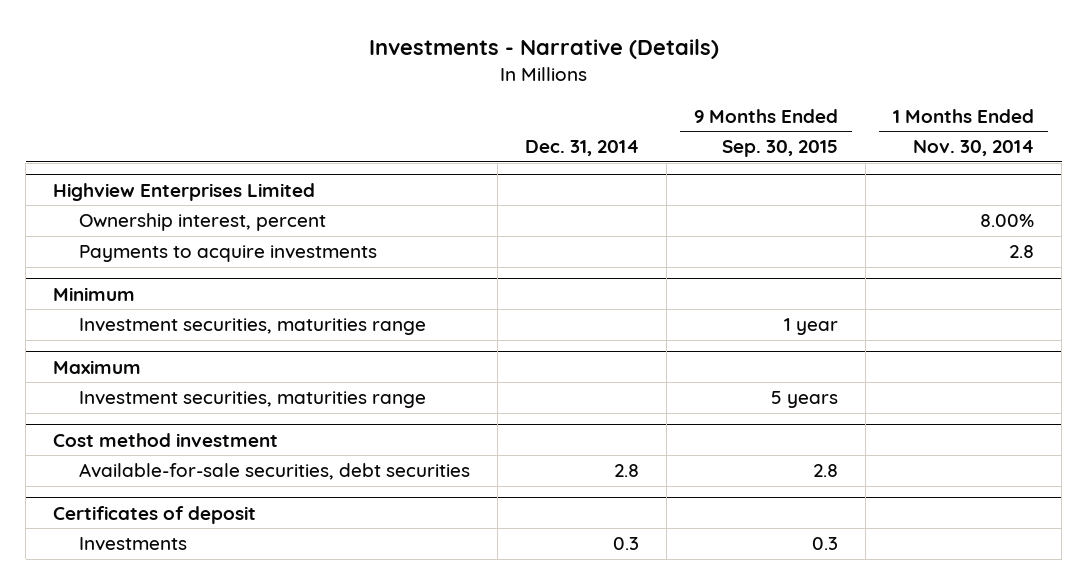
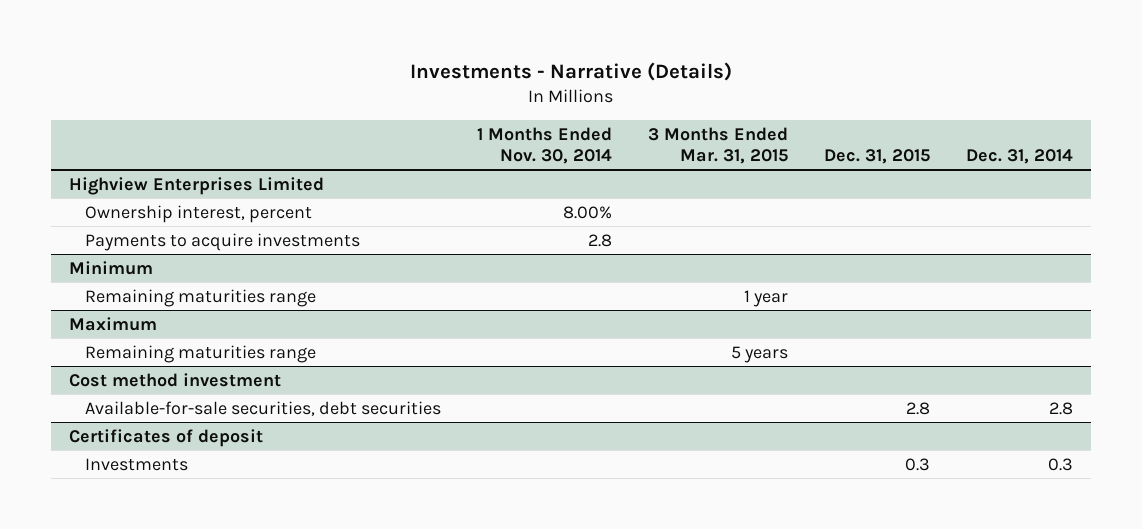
- | Dec. 31, 2014 | 9 Months Ended Sep. 30, 2015 | 1 Months Ended Nov. 30, 2014
+ | 1 Months Ended Nov. 30, 2014 | 3 Months Ended Mar. 31, 2015 | Dec. 31, 2015 | Dec. 31, 2014
@ Minimum
- Investment securities, maturities range | | 1 year |
+ Remaining maturities range | | 1 year | |
@ Maximum
- Investment securities, maturities range | | 5 years |
+ Remaining maturities range | | 5 years | |

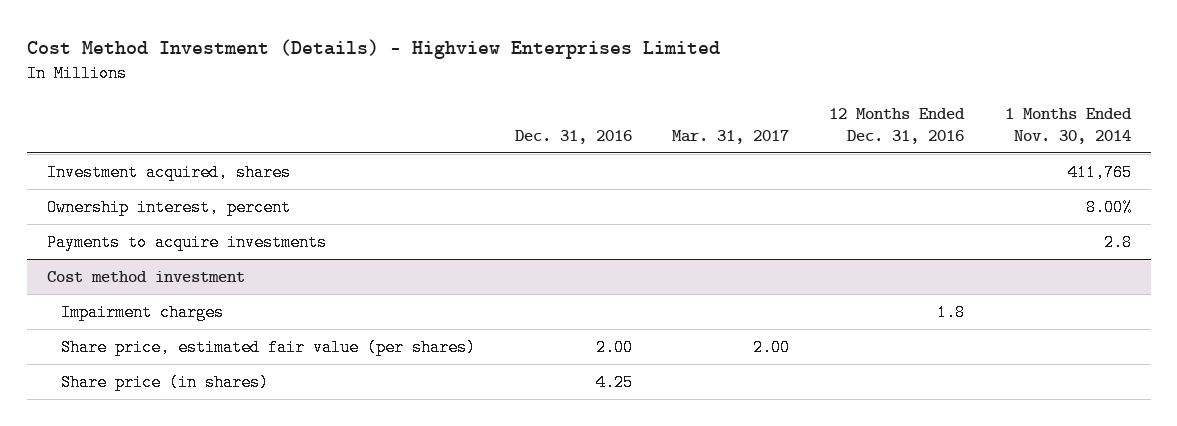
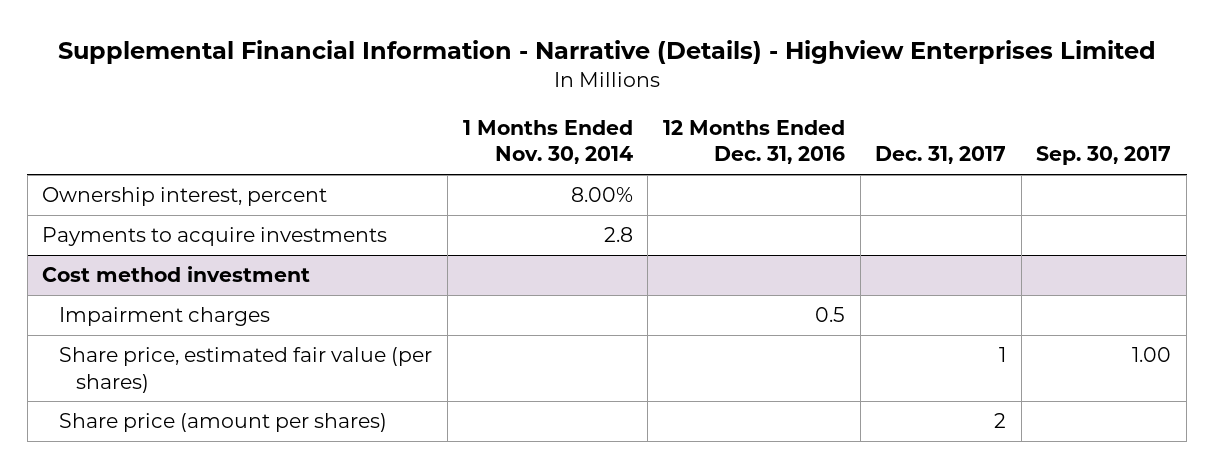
- Cost Method Investment (Details) - Highview Enterprises Limited
+ Supplemental Financial Information - Narrative (Details) - Highview Enterprises Limited
- | Dec. 31, 2016 | Mar. 31, 2017 | 12 Months Ended Dec. 31, 2016 | 1 Months Ended Nov. 30, 2014
+ | 1 Months Ended Nov. 30, 2014 | 12 Months Ended Dec. 31, 2016 | Dec. 31, 2017 | Sep. 30, 2017
- Investment acquired, shares | | | | 411,765
@ Cost method investment
- Impairment charges | | | 1.8 |
+ Impairment charges | | 0.5 | |
- Share price (in shares) | 4.25 | | |
+ Share price (amount per shares) | | | 2 |

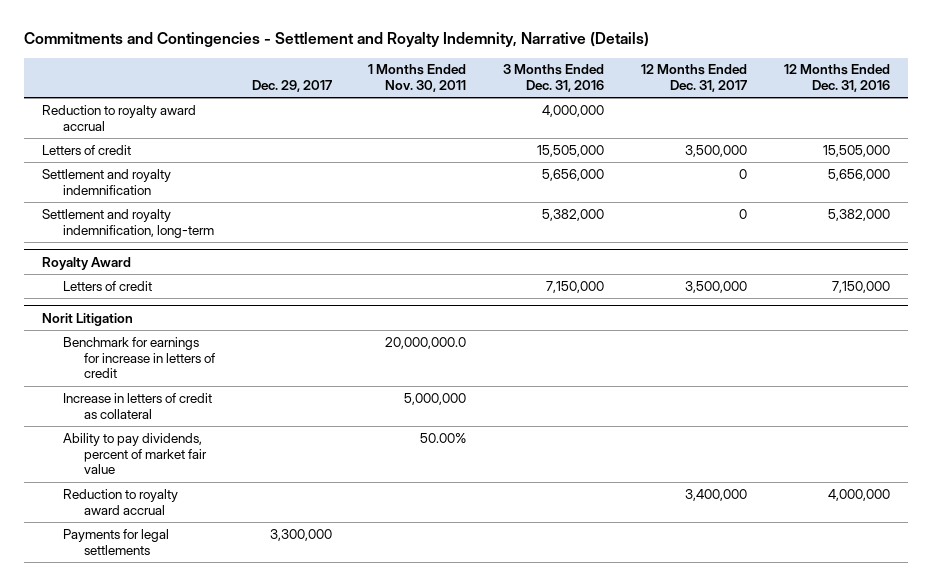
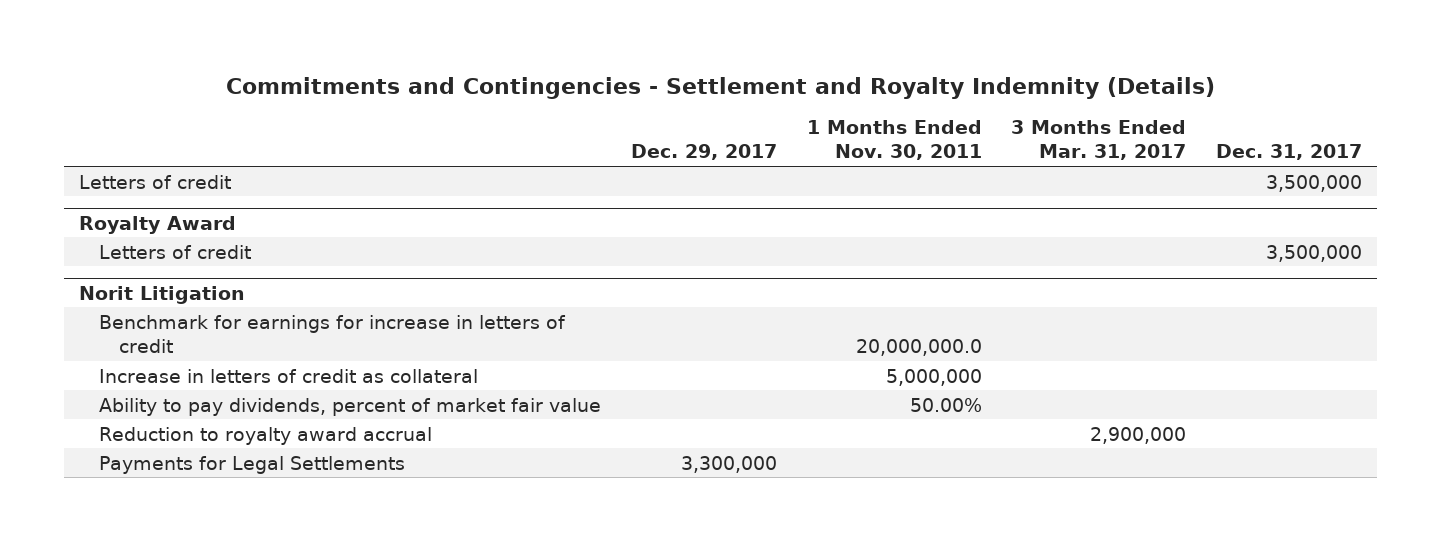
- Commitments and Contingencies - Settlement and Royalty Indemnity, Narrative (Details)
+ Commitments and Contingencies - Settlement and Royalty Indemnity (Details)
- | Dec. 29, 2017 | 1 Months Ended Nov. 30, 2011 | 3 Months Ended Dec. 31, 2016 | 12 Months Ended Dec. 31, 2017 | 12 Months Ended Dec. 31, 2016
+ | Dec. 29, 2017 | 1 Months Ended Nov. 30, 2011 | 3 Months Ended Mar. 31, 2017 | Dec. 31, 2017
- Reduction to royalty award accrual | | | 4,000,000 | |
- Settlement and royalty indemnification | | | 5,656,000 | 0 | 5,656,000
- Settlement and royalty indemnification, long-term | | | 5,382,000 | 0 | 5,382,000
@ Norit Litigation
- Payments for legal settlements | 3,300,000 | | | |
+ Payments for Legal Settlements | 3,300,000 | | |

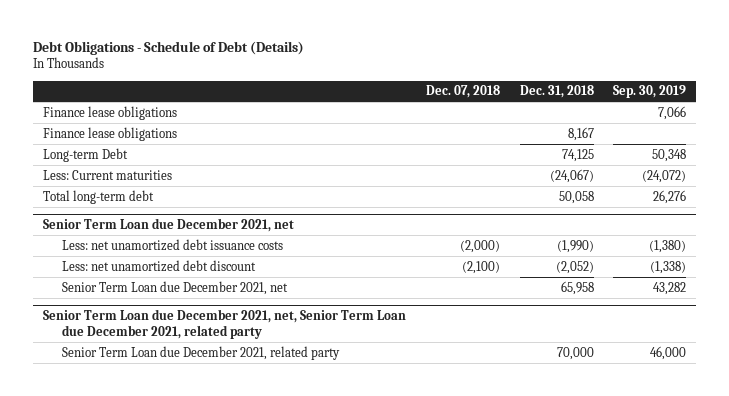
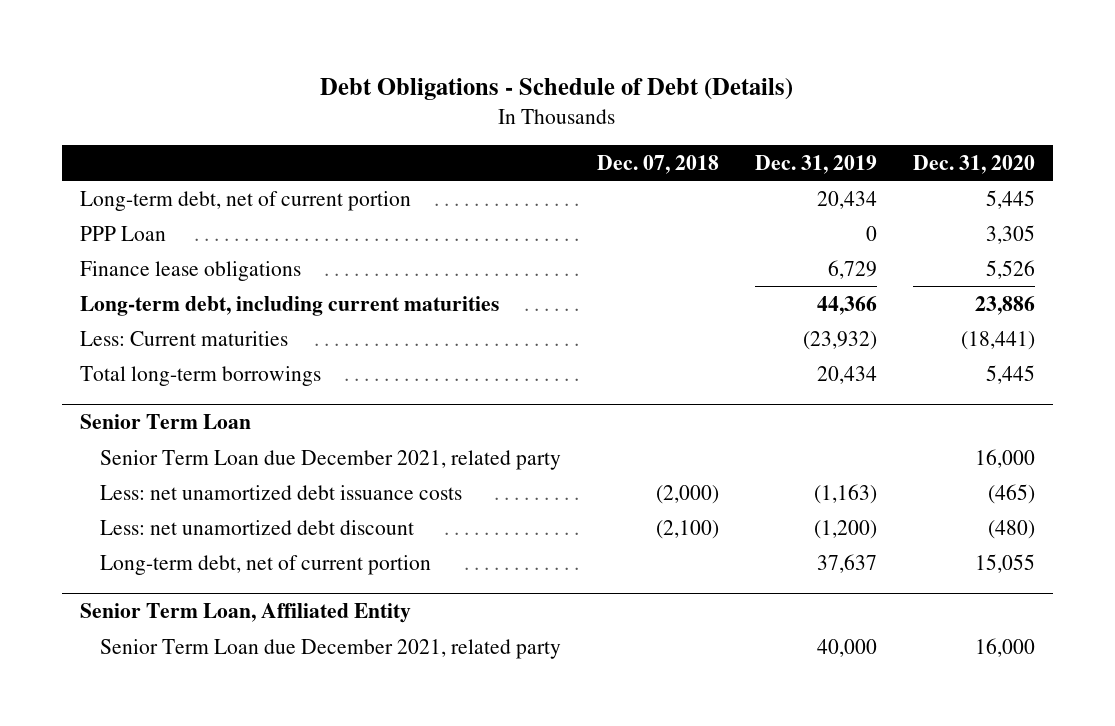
- | Dec. 07, 2018 | Dec. 31, 2018 | Sep. 30, 2019
+ | Dec. 07, 2018 | Dec. 31, 2019 | Dec. 31, 2020
- Finance lease obligations | | | 7,066
+ Long-term debt, net of current portion | | 20,434 | 5,445
+ PPP Loan | | 0 | 3,305
- Long-term Debt | | 74,125 | 50,348
+ Long-term debt, including current maturities | | 44,366 | 23,886
- Total long-term debt | | 50,058 | 26,276
- Senior Term Loan due December 2021, net
+ Total long-term borrowings | | 20,434 | 5,445
+ Senior Term Loan
+ Senior Term Loan due December 2021, related party | | | 16,000
- Senior Term Loan due December 2021, net | | 65,958 | 43,282
- Senior Term Loan due December 2021, net, Senior Term Loan due December 2021, related party
- Senior Term Loan due December 2021, related party | | 70,000 | 46,000
+ Long-term debt, net of current portion | | 37,637 | 15,055
+ Senior Term Loan, Affiliated Entity
+ Senior Term Loan due December 2021, related party | | 40,000 | 16,000

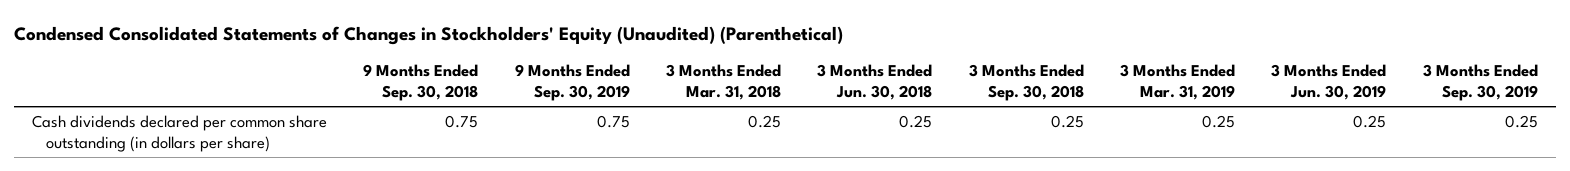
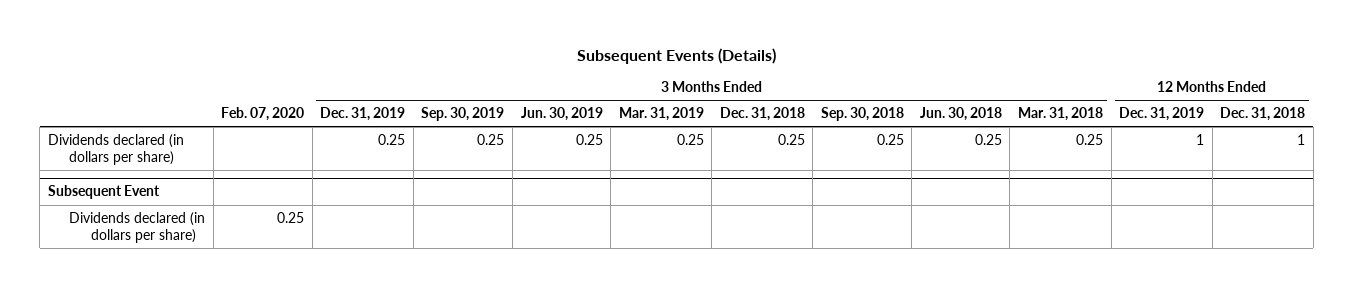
- Condensed Consolidated Statements of Changes in Stockholders' Equity (Unaudited) (Parenthetical)
+ Subsequent Events (Details)
- | 9 Months Ended Sep. 30, 2018 | 9 Months Ended Sep. 30, 2019 | 3 Months Ended Mar. 31, 2018 | 3 Months Ended Jun. 30, 2018 | 3 Months Ended Sep. 30, 2018 | 3 Months Ended Mar. 31, 2019 | 3 Months Ended Jun. 30, 2019 | 3 Months Ended Sep. 30, 2019
+ | Feb. 07, 2020 | 3 Months Ended Dec. 31, 2019 | 3 Months Ended Sep. 30, 2019 | 3 Months Ended Jun. 30, 2019 | 3 Months Ended Mar. 31, 2019 | 3 Months Ended Dec. 31, 2018 | 3 Months Ended Sep. 30, 2018 | 3 Months Ended Jun. 30, 2018 | 3 Months Ended Mar. 31, 2018 | 12 Months Ended Dec. 31, 2019 | 12 Months Ended Dec. 31, 2018
- Cash dividends declared per common share outstanding (in dollars per share) | 0.75 | 0.75 | 0.25 | 0.25 | 0.25 | 0.25 | 0.25 | 0.25
+ Dividends declared (in dollars per share) | | 0.25 | 0.25 | 0.25 | 0.25 | 0.25 | 0.25 | 0.25 | 0.25 | 1 | 1
+ Subsequent Event
+ Dividends declared (in dollars per share) | 0.25 | | | | | | | | | |

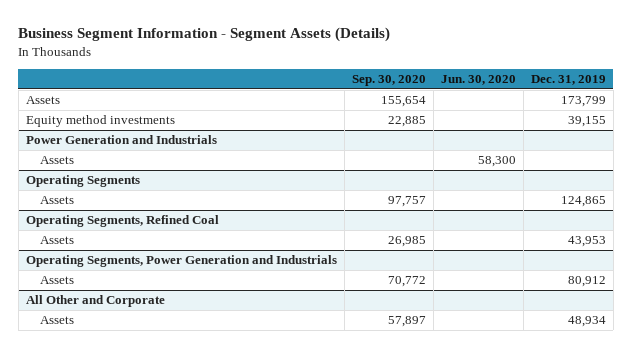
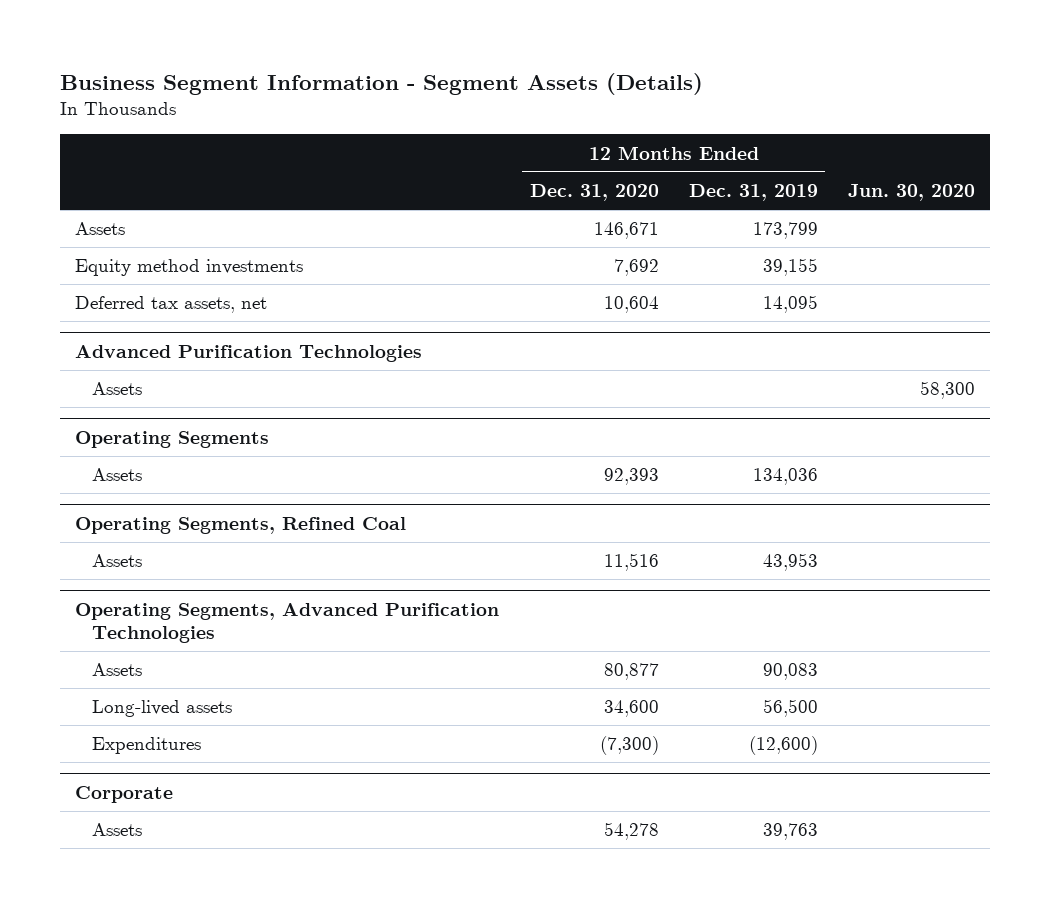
- | Sep. 30, 2020 | Jun. 30, 2020 | Dec. 31, 2019
+ | 12 Months Ended Dec. 31, 2020 | 12 Months Ended Dec. 31, 2019 | Jun. 30, 2020
- Power Generation and Industrials
+ Deferred tax assets, net | 10,604 | 14,095 |
+ Advanced Purification Technologies
- Operating Segments, Power Generation and Industrials
- Assets | 70,772 | | 80,912
- All Other and Corporate
+ Operating Segments, Advanced Purification Technologies
+ Assets | 80,877 | 90,083 |
+ Long-lived assets | 34,600 | 56,500 |
+ Expenditures | (7,300) | (12,600) |
+ Corporate

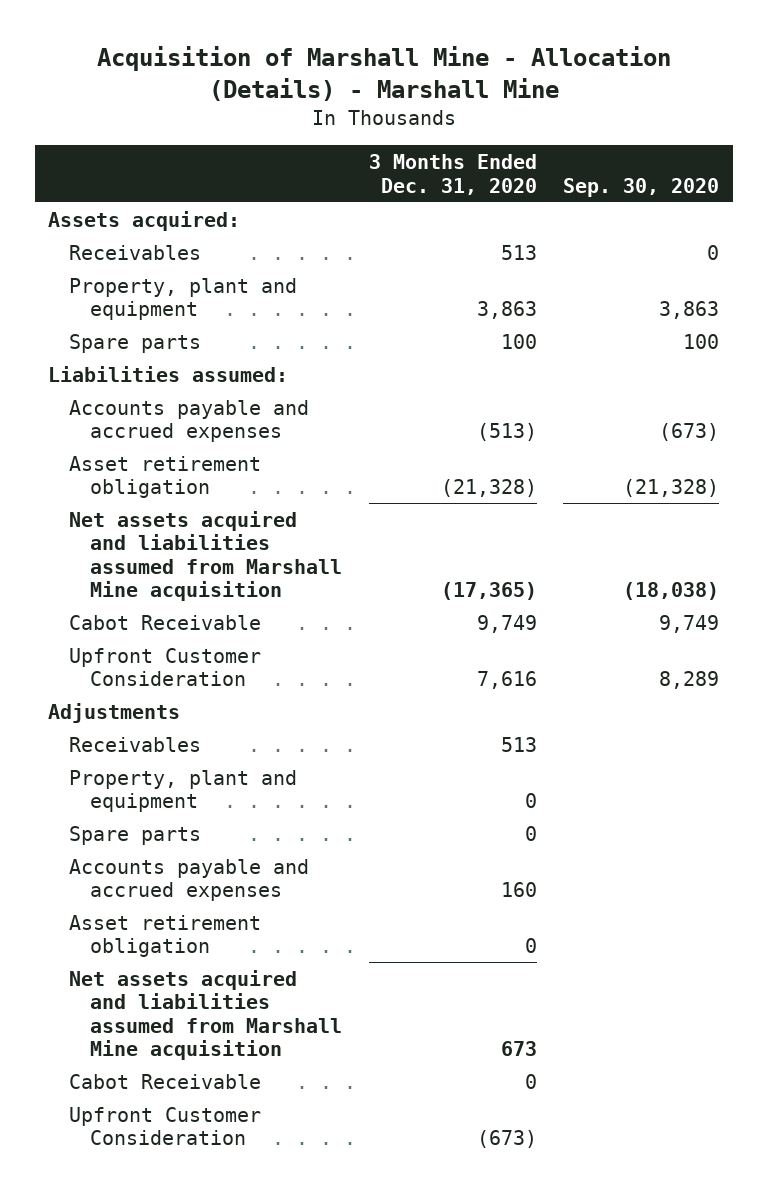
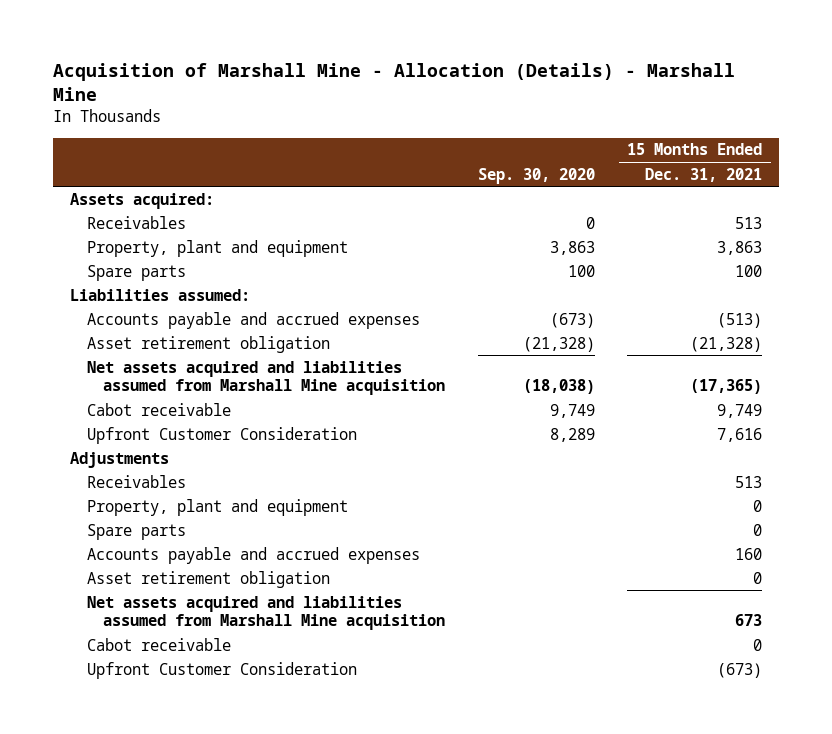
- | 3 Months Ended Dec. 31, 2020 | Sep. 30, 2020
+ | Sep. 30, 2020 | 15 Months Ended Dec. 31, 2021
- Cabot Receivable | 9,749 | 9,749
+ Cabot receivable | 9,749 | 9,749
- Cabot Receivable | 0 |
+ Cabot receivable | | 0

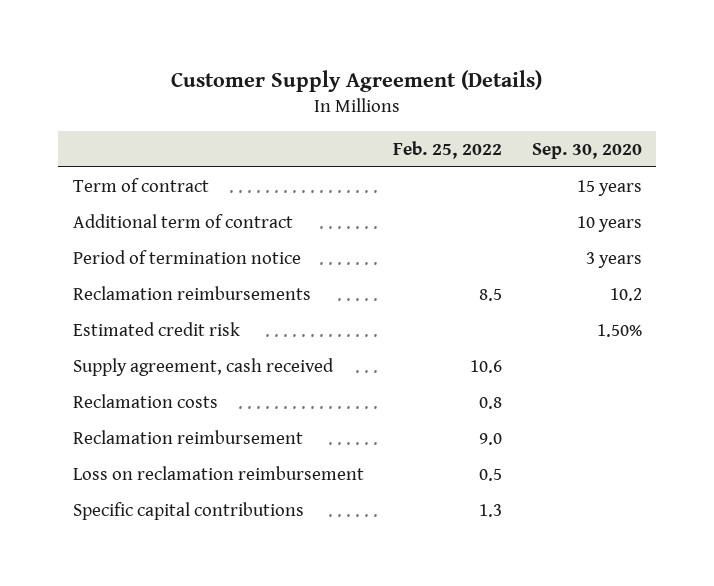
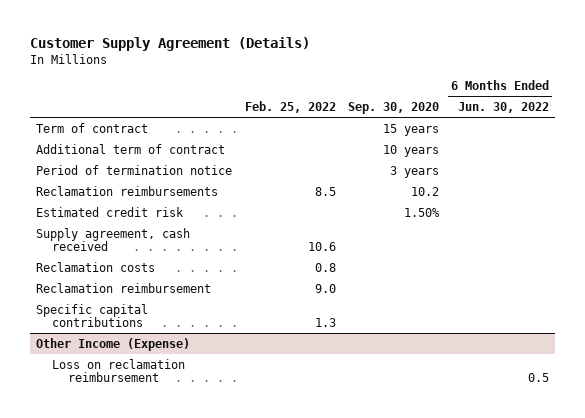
- | Feb. 25, 2022 | Sep. 30, 2020
+ | Feb. 25, 2022 | Sep. 30, 2020 | 6 Months Ended Jun. 30, 2022
- Loss on reclamation reimbursement | 0.5 |
+ Other Income (Expense)
+ Loss on reclamation reimbursement | | | 0.5

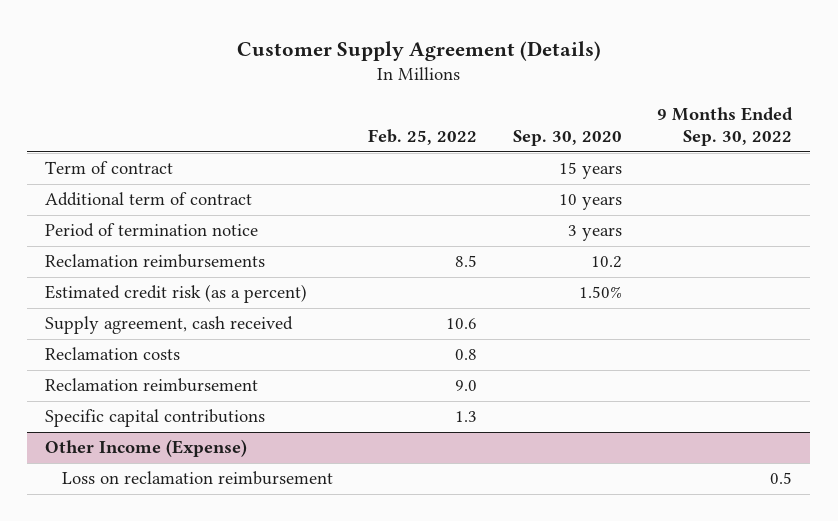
- | Feb. 25, 2022 | Sep. 30, 2020 | 6 Months Ended Jun. 30, 2022
+ | Feb. 25, 2022 | Sep. 30, 2020 | 9 Months Ended Sep. 30, 2022
- Estimated credit risk | | 1.50% |
+ Estimated credit risk (as a percent) | | 1.50% |

